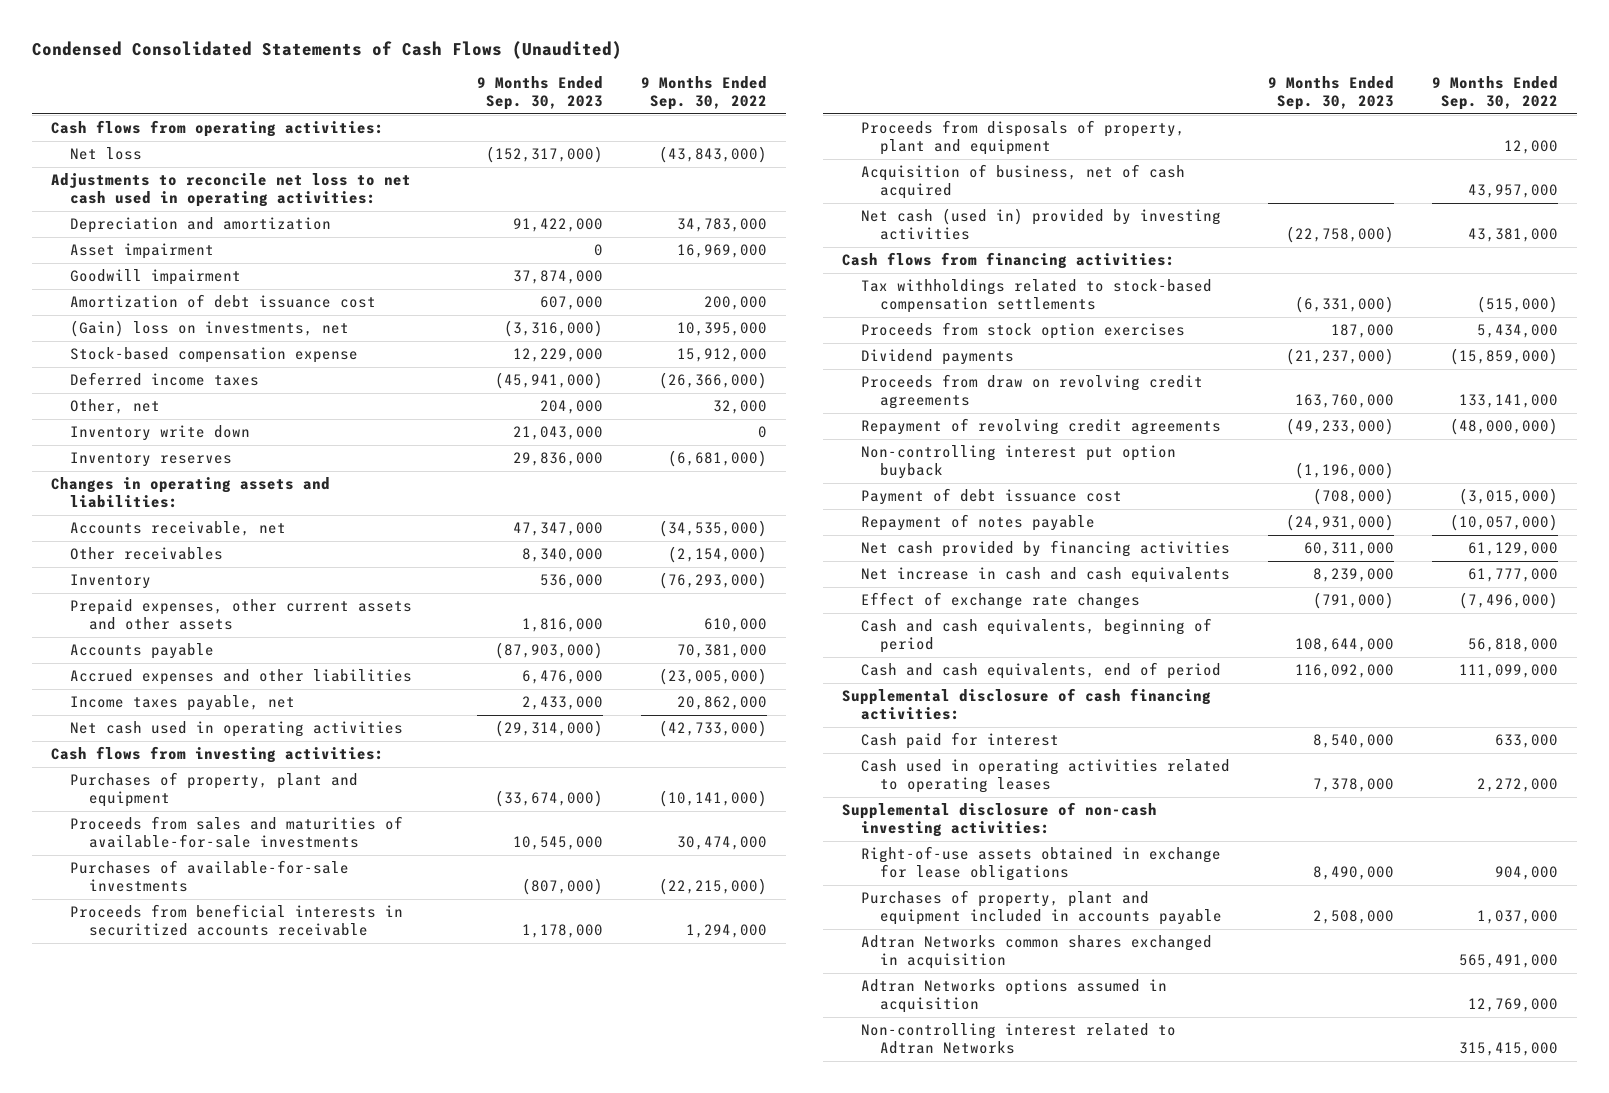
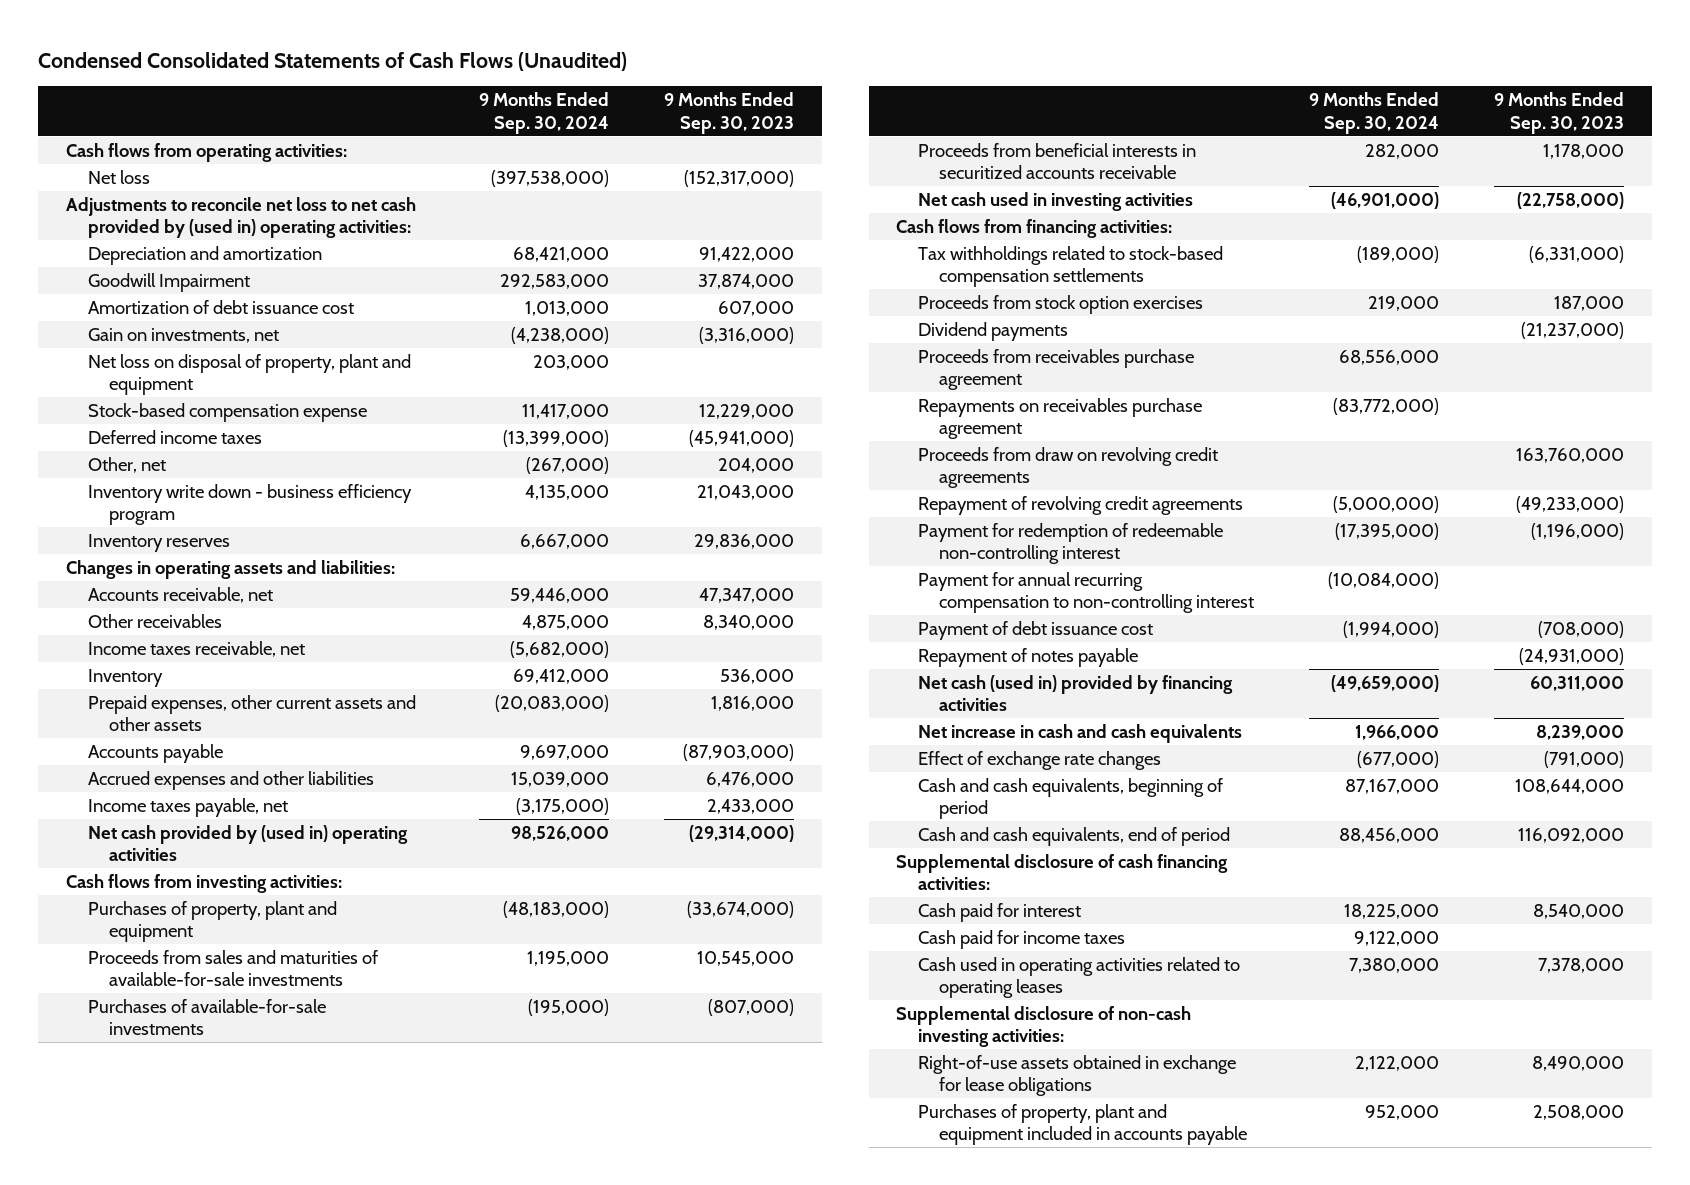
- | 9 Months Ended Sep. 30, 2023 | 9 Months Ended Sep. 30, 2022
+ | 9 Months Ended Sep. 30, 2024 | 9 Months Ended Sep. 30, 2023
- Adjustments to reconcile net loss to net cash used in operating activities:
+ Adjustments to reconcile net loss to net cash provided by (used in) operating activities:
- Asset impairment | 0 | 16,969,000
- Goodwill impairment | 37,874,000 |
+ Goodwill Impairment | 292,583,000 | 37,874,000
- (Gain) loss on investments, net | (3,316,000) | 10,395,000
+ Gain on investments, net | (4,238,000) | (3,316,000)
+ Net loss on disposal of property, plant and equipment | 203,000 |
- Inventory write down | 21,043,000 | 0
+ Inventory write down - business efficiency program | 4,135,000 | 21,043,000
+ Income taxes receivable, net | (5,682,000) |
- Net cash used in operating activities | (29,314,000) | (42,733,000)
+ Net cash provided by (used in) operating activities | 98,526,000 | (29,314,000)
- Proceeds from disposals of property, plant and equipment | | 12,000
- Acquisition of business, net of cash acquired | | 43,957,000
- Net cash (used in) provided by investing activities | (22,758,000) | 43,381,000
+ Net cash used in investing activities | (46,901,000) | (22,758,000)
+ Proceeds from receivables purchase agreement | 68,556,000 |
+ Repayments on receivables purchase agreement | (83,772,000) |
- Non-controlling interest put option buyback | (1,196,000) |
+ Payment for redemption of redeemable non-controlling interest | (17,395,000) | (1,196,000)
+ Payment for annual recurring compensation to non-controlling interest | (10,084,000) |
- Net cash provided by financing activities | 60,311,000 | 61,129,000
+ Net cash (used in) provided by financing activities | (49,659,000) | 60,311,000
+ Cash paid for income taxes | 9,122,000 |
- Adtran Networks common shares exchanged in acquisition | | 565,491,000
- Adtran Networks options assumed in acquisition | | 12,769,000
- Non-controlling interest related to Adtran Networks | | 315,415,000

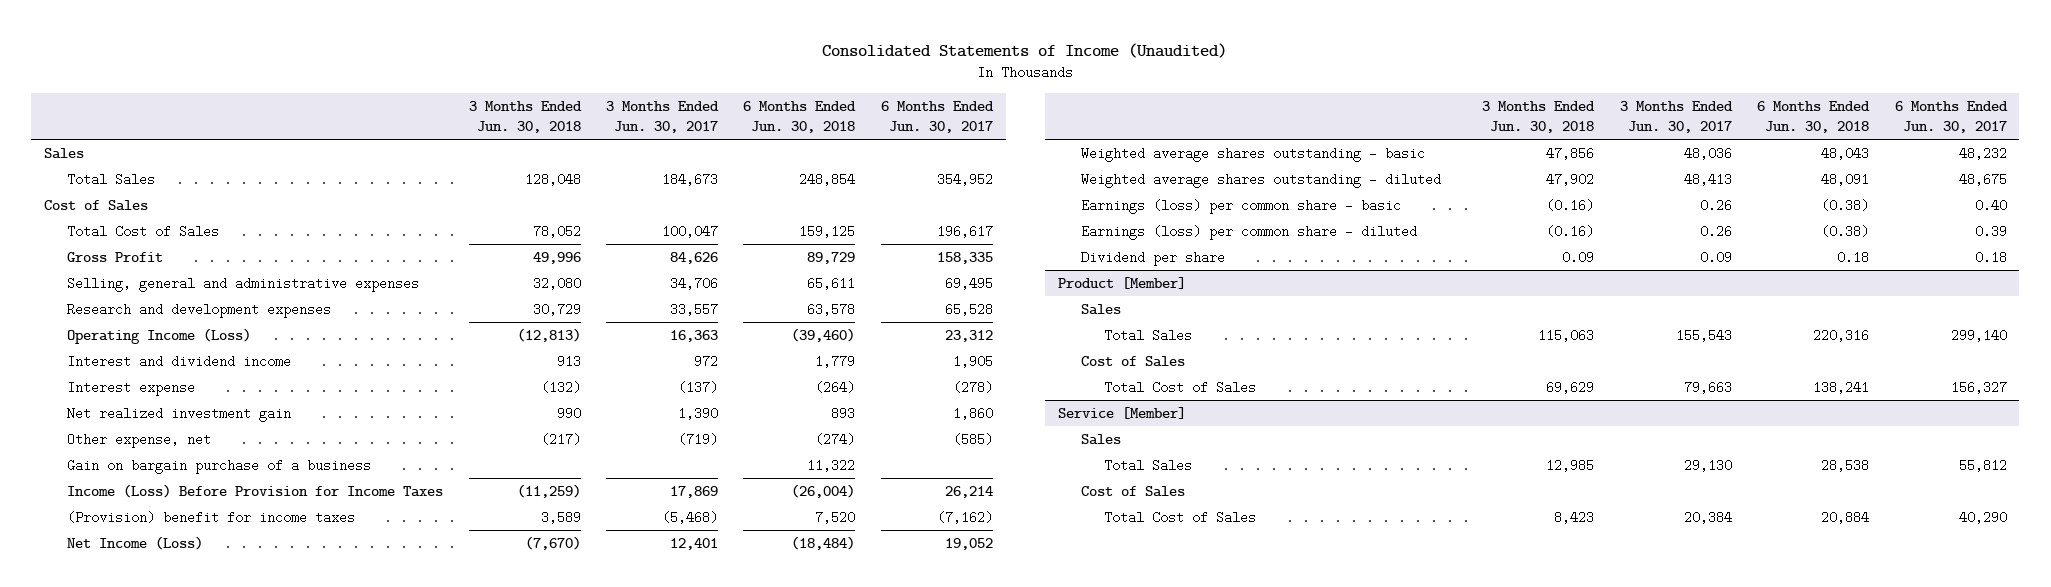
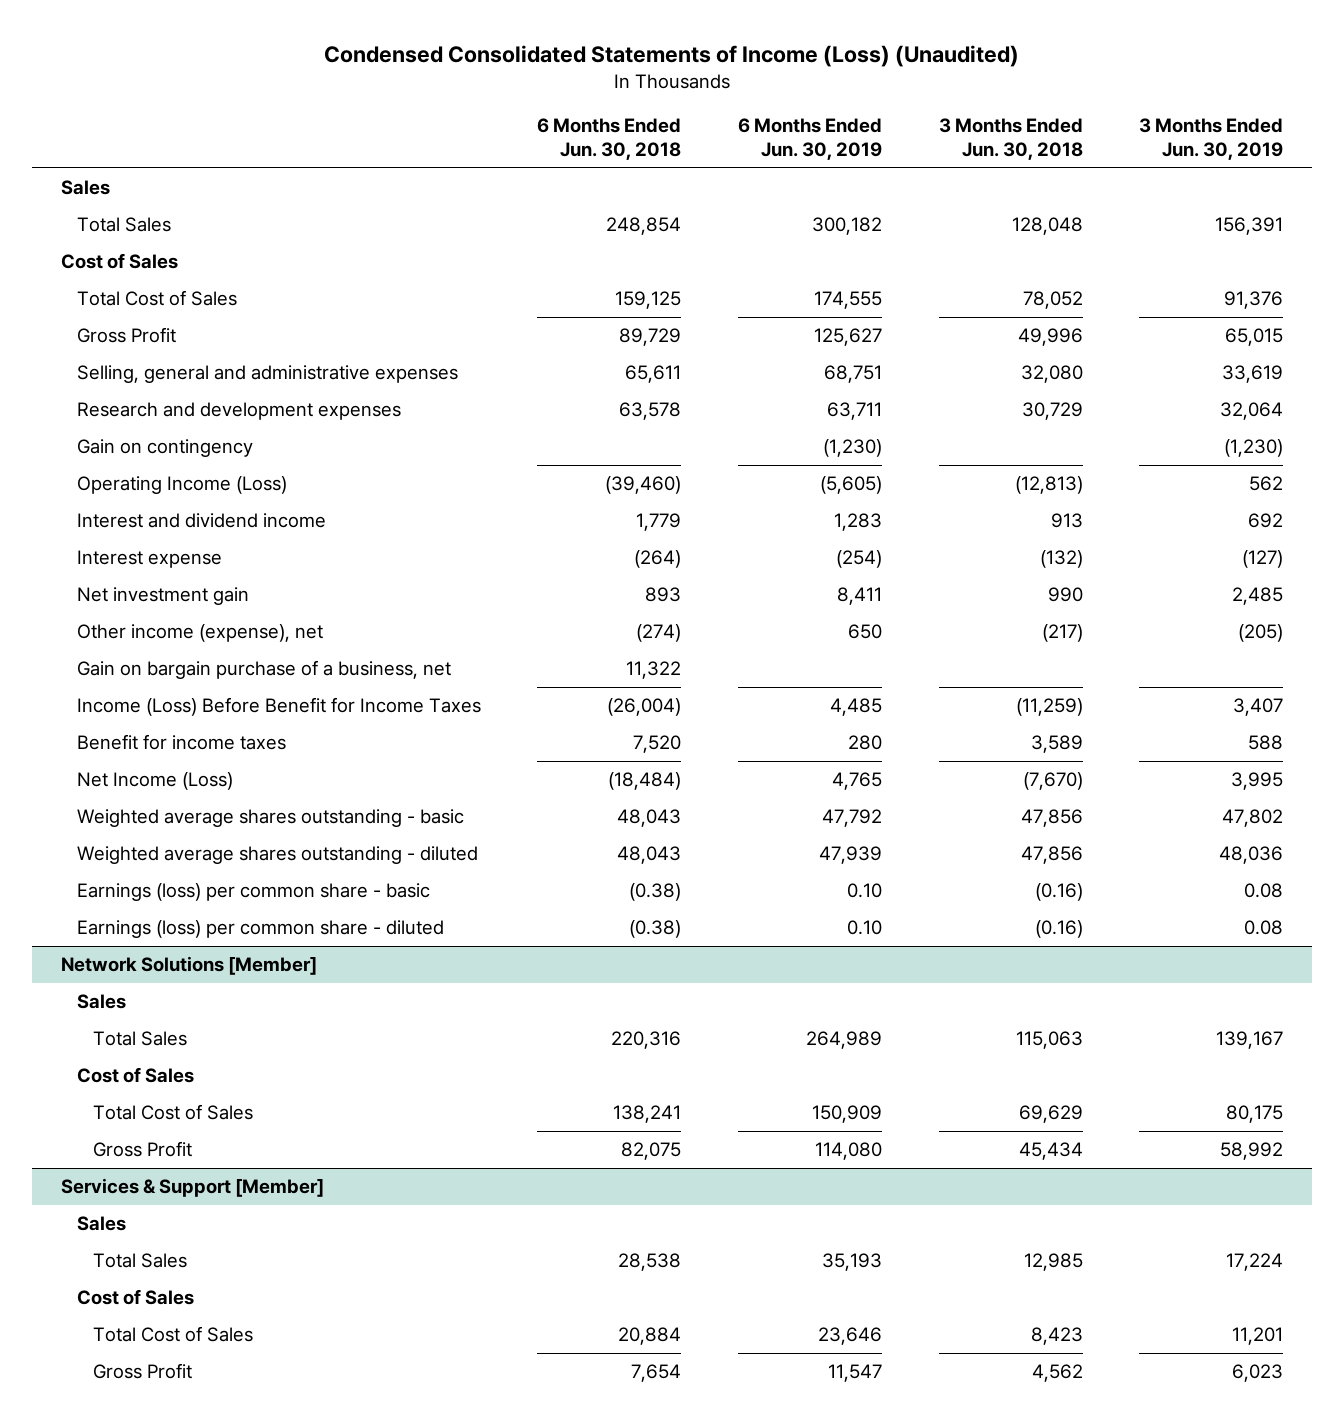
- Consolidated Statements of Income (Unaudited)
+ Condensed Consolidated Statements of Income (Loss) (Unaudited)
- | 3 Months Ended Jun. 30, 2018 | 3 Months Ended Jun. 30, 2017 | 6 Months Ended Jun. 30, 2018 | 6 Months Ended Jun. 30, 2017
+ | 6 Months Ended Jun. 30, 2018 | 6 Months Ended Jun. 30, 2019 | 3 Months Ended Jun. 30, 2018 | 3 Months Ended Jun. 30, 2019
+ Gain on contingency | | (1,230) | | (1,230)
- Net realized investment gain | 990 | 1,390 | 893 | 1,860
- Other expense, net | (217) | (719) | (274) | (585)
- Gain on bargain purchase of a business | | | 11,322 |
- Income (Loss) Before Provision for Income Taxes | (11,259) | 17,869 | (26,004) | 26,214
- (Provision) benefit for income taxes | 3,589 | (5,468) | 7,520 | (7,162)
+ Net investment gain | 893 | 8,411 | 990 | 2,485
+ Other income (expense), net | (274) | 650 | (217) | (205)
+ Gain on bargain purchase of a business, net | 11,322 | | |
+ Income (Loss) Before Benefit for Income Taxes | (26,004) | 4,485 | (11,259) | 3,407
+ Benefit for income taxes | 7,520 | 280 | 3,589 | 588
- Weighted average shares outstanding - diluted | 47,902 | 48,413 | 48,091 | 48,675
+ Weighted average shares outstanding - diluted | 48,043 | 47,939 | 47,856 | 48,036
- Dividend per share | 0.09 | 0.09 | 0.18 | 0.18
- Product [Member]
+ Network Solutions [Member]
- Service [Member]
+ Gross Profit | 82,075 | 114,080 | 45,434 | 58,992
+ Services & Support [Member]
+ Gross Profit | 7,654 | 11,547 | 4,562 | 6,023

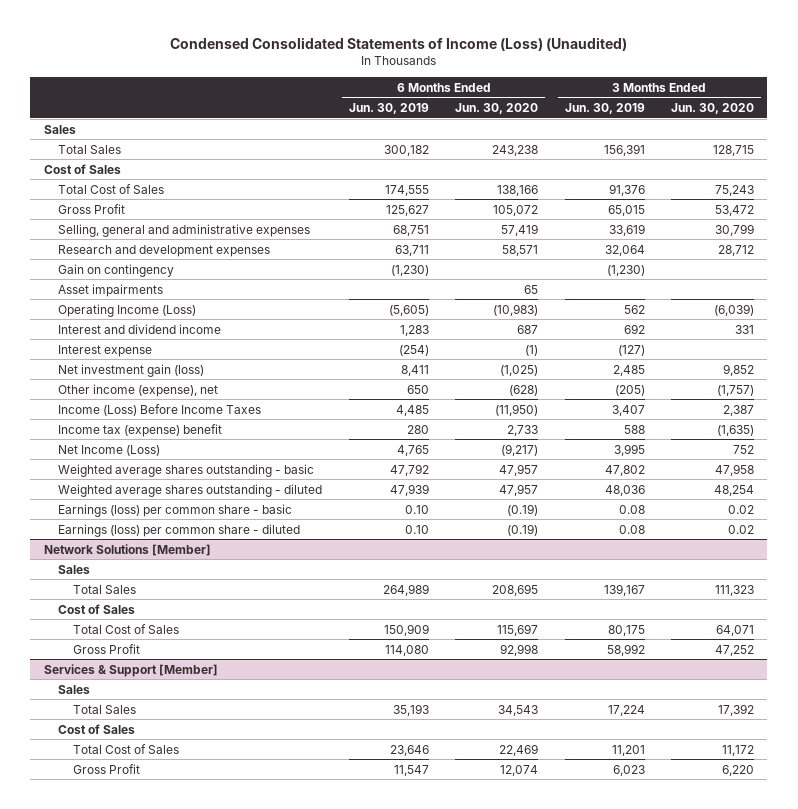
- | 6 Months Ended Jun. 30, 2018 | 6 Months Ended Jun. 30, 2019 | 3 Months Ended Jun. 30, 2018 | 3 Months Ended Jun. 30, 2019
+ | 6 Months Ended Jun. 30, 2019 | 6 Months Ended Jun. 30, 2020 | 3 Months Ended Jun. 30, 2019 | 3 Months Ended Jun. 30, 2020
+ Asset impairments | | 65 | |
- Net investment gain | 893 | 8,411 | 990 | 2,485
+ Net investment gain (loss) | 8,411 | (1,025) | 2,485 | 9,852
- Gain on bargain purchase of a business, net | 11,322 | | |
- Income (Loss) Before Benefit for Income Taxes | (26,004) | 4,485 | (11,259) | 3,407
- Benefit for income taxes | 7,520 | 280 | 3,589 | 588
+ Income (Loss) Before Income Taxes | 4,485 | (11,950) | 3,407 | 2,387
+ Income tax (expense) benefit | 280 | 2,733 | 588 | (1,635)

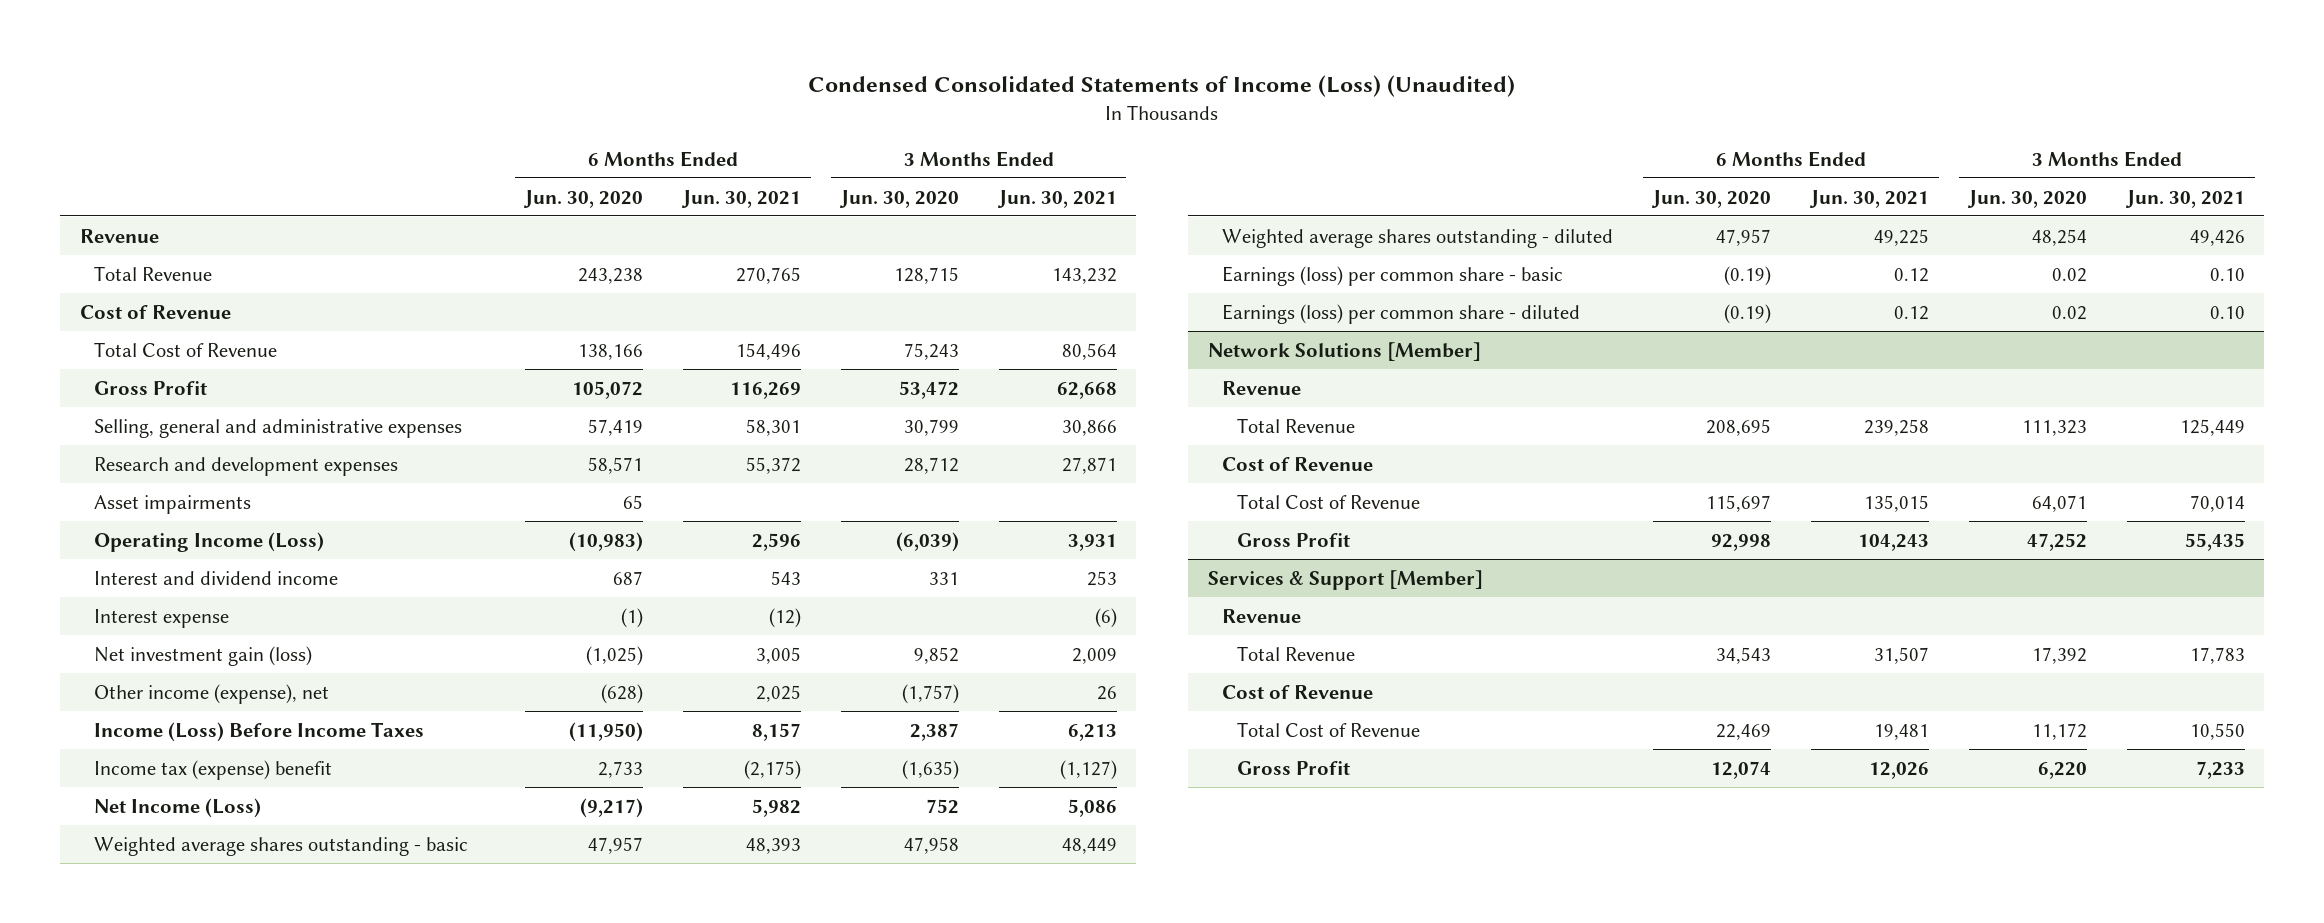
- | 6 Months Ended Jun. 30, 2019 | 6 Months Ended Jun. 30, 2020 | 3 Months Ended Jun. 30, 2019 | 3 Months Ended Jun. 30, 2020
+ | 6 Months Ended Jun. 30, 2020 | 6 Months Ended Jun. 30, 2021 | 3 Months Ended Jun. 30, 2020 | 3 Months Ended Jun. 30, 2021
- Sales
- Total Sales | 300,182 | 243,238 | 156,391 | 128,715
- Cost of Sales
- Total Cost of Sales | 174,555 | 138,166 | 91,376 | 75,243
+ Revenue
+ Total Revenue | 243,238 | 270,765 | 128,715 | 143,232
+ Cost of Revenue
+ Total Cost of Revenue | 138,166 | 154,496 | 75,243 | 80,564
- Gain on contingency | (1,230) | | (1,230) |
@ Network Solutions [Member]
- Sales
- Total Sales | 264,989 | 208,695 | 139,167 | 111,323
- Cost of Sales
- Total Cost of Sales | 150,909 | 115,697 | 80,175 | 64,071
+ Revenue
+ Total Revenue | 208,695 | 239,258 | 111,323 | 125,449
+ Cost of Revenue
+ Total Cost of Revenue | 115,697 | 135,015 | 64,071 | 70,014
@ Services & Support [Member]
- Sales
- Total Sales | 35,193 | 34,543 | 17,224 | 17,392
- Cost of Sales
- Total Cost of Sales | 23,646 | 22,469 | 11,201 | 11,172
+ Revenue
+ Total Revenue | 34,543 | 31,507 | 17,392 | 17,783
+ Cost of Revenue
+ Total Cost of Revenue | 22,469 | 19,481 | 11,172 | 10,550

